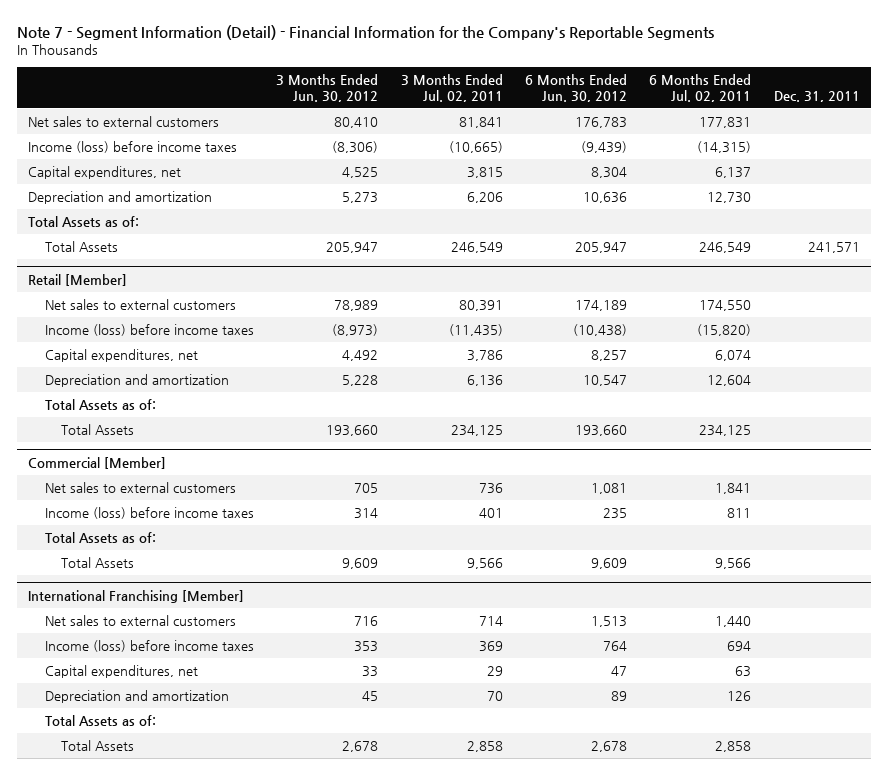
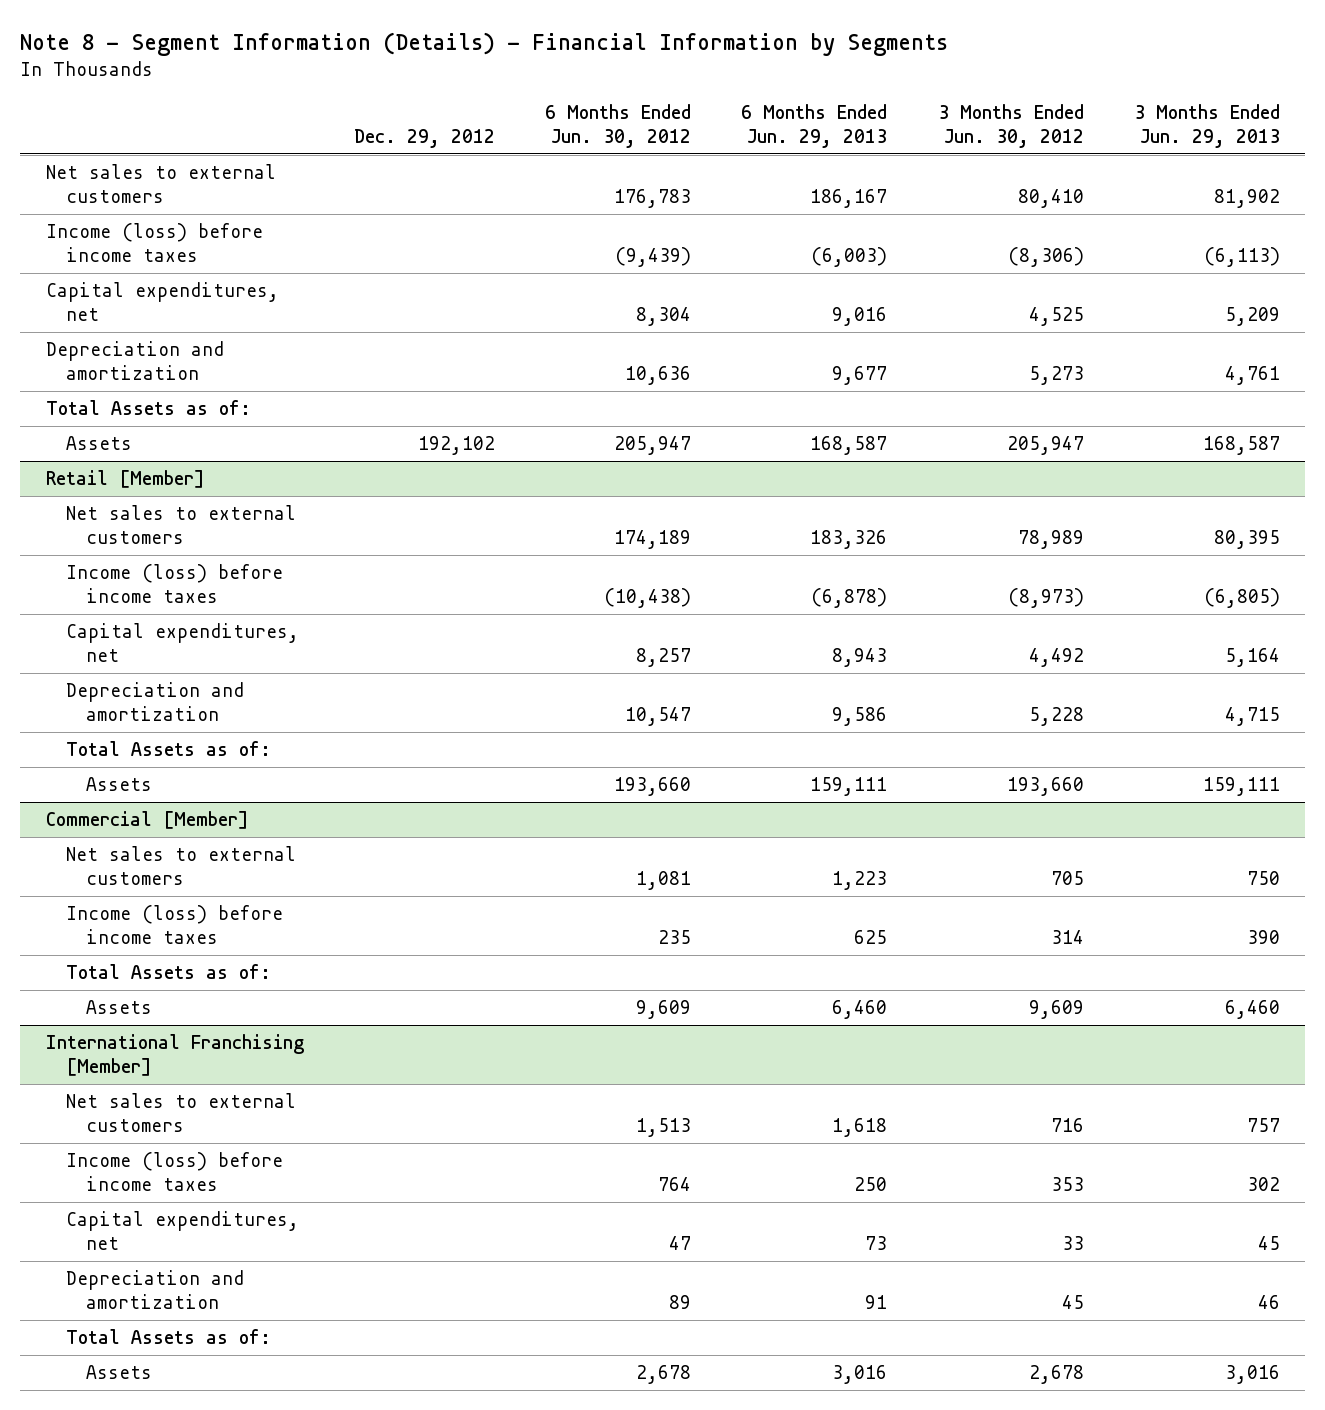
- Note 7 - Segment Information (Detail) - Financial Information for the Company's Reportable Segments
+ Note 8 - Segment Information (Details) - Financial Information by Segments
- | 3 Months Ended Jun. 30, 2012 | 3 Months Ended Jul. 02, 2011 | 6 Months Ended Jun. 30, 2012 | 6 Months Ended Jul. 02, 2011 | Dec. 31, 2011
+ | Dec. 29, 2012 | 6 Months Ended Jun. 30, 2012 | 6 Months Ended Jun. 29, 2013 | 3 Months Ended Jun. 30, 2012 | 3 Months Ended Jun. 29, 2013
- Total Assets | 205,947 | 246,549 | 205,947 | 246,549 | 241,571
+ Assets | 192,102 | 205,947 | 168,587 | 205,947 | 168,587
@ Retail [Member]
- Total Assets | 193,660 | 234,125 | 193,660 | 234,125 |
+ Assets | | 193,660 | 159,111 | 193,660 | 159,111
@ Commercial [Member]
- Total Assets | 9,609 | 9,566 | 9,609 | 9,566 |
+ Assets | | 9,609 | 6,460 | 9,609 | 6,460
@ International Franchising [Member]
- Total Assets | 2,678 | 2,858 | 2,678 | 2,858 |
+ Assets | | 2,678 | 3,016 | 2,678 | 3,016

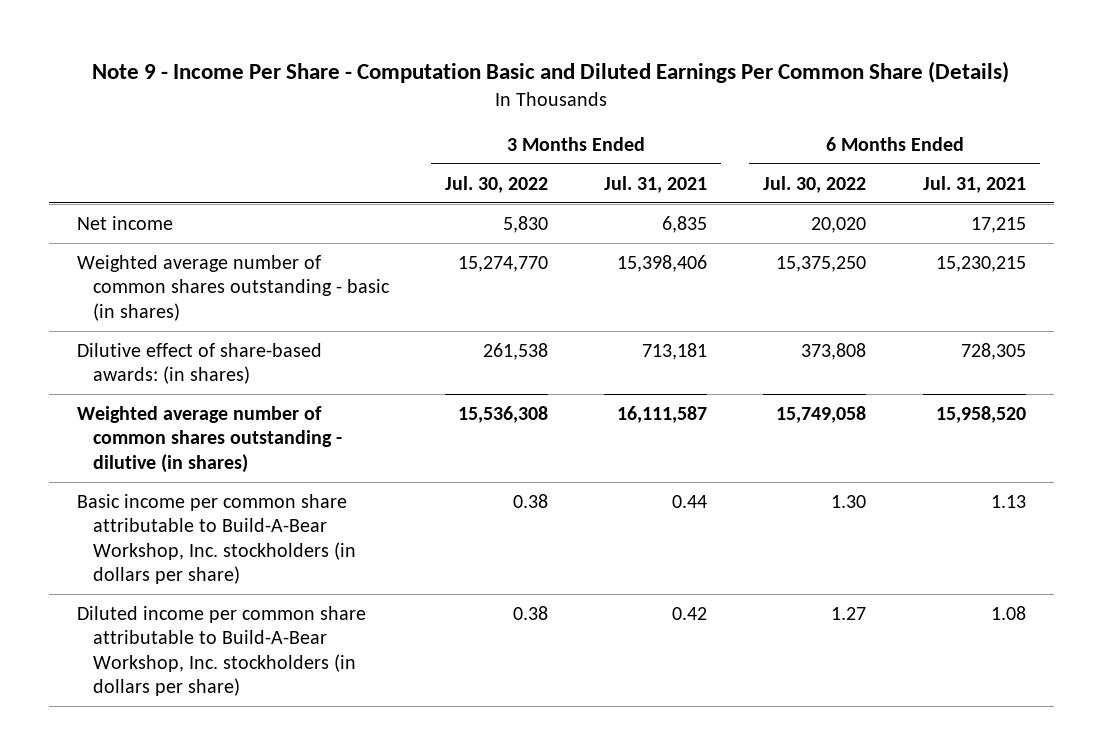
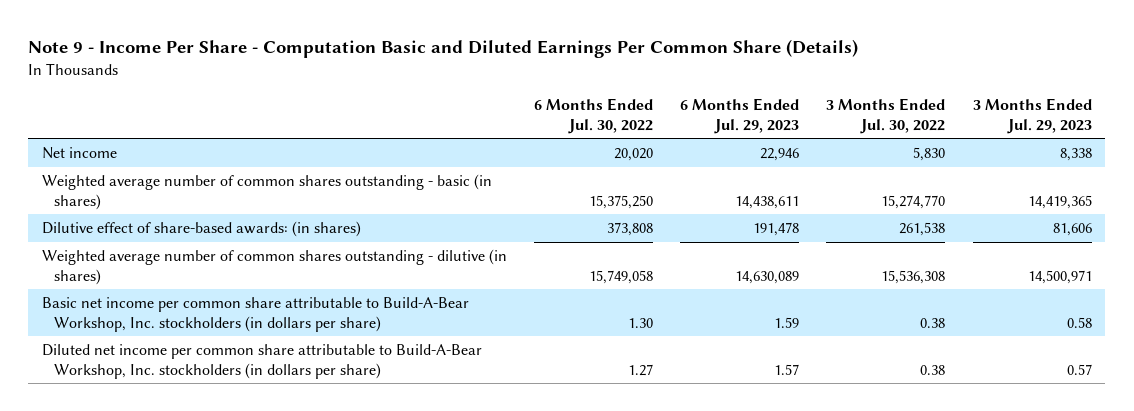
- | 3 Months Ended Jul. 30, 2022 | 3 Months Ended Jul. 31, 2021 | 6 Months Ended Jul. 30, 2022 | 6 Months Ended Jul. 31, 2021
+ | 6 Months Ended Jul. 30, 2022 | 6 Months Ended Jul. 29, 2023 | 3 Months Ended Jul. 30, 2022 | 3 Months Ended Jul. 29, 2023
- Basic income per common share attributable to Build-A-Bear Workshop, Inc. stockholders (in dollars per share) | 0.38 | 0.44 | 1.30 | 1.13
- Diluted income per common share attributable to Build-A-Bear Workshop, Inc. stockholders (in dollars per share) | 0.38 | 0.42 | 1.27 | 1.08
+ Basic net income per common share attributable to Build-A-Bear Workshop, Inc. stockholders (in dollars per share) | 1.30 | 1.59 | 0.38 | 0.58
+ Diluted net income per common share attributable to Build-A-Bear Workshop, Inc. stockholders (in dollars per share) | 1.27 | 1.57 | 0.38 | 0.57

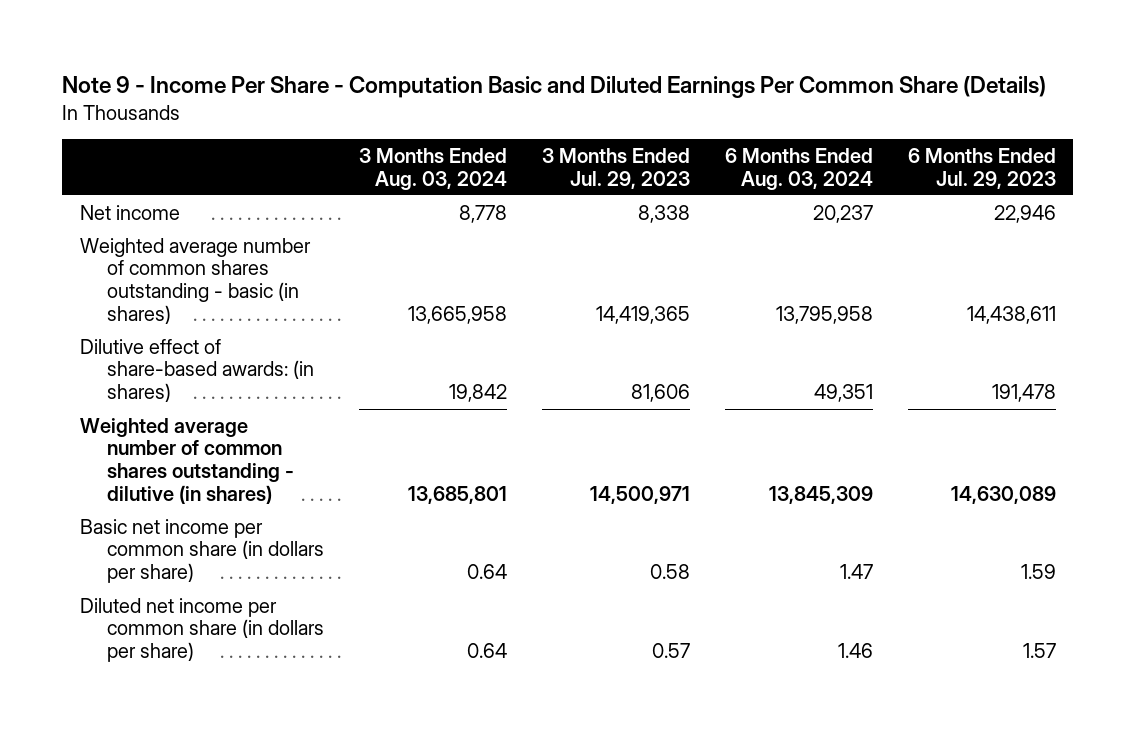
- | 6 Months Ended Jul. 30, 2022 | 6 Months Ended Jul. 29, 2023 | 3 Months Ended Jul. 30, 2022 | 3 Months Ended Jul. 29, 2023
+ | 3 Months Ended Aug. 03, 2024 | 3 Months Ended Jul. 29, 2023 | 6 Months Ended Aug. 03, 2024 | 6 Months Ended Jul. 29, 2023
- Basic net income per common share attributable to Build-A-Bear Workshop, Inc. stockholders (in dollars per share) | 1.30 | 1.59 | 0.38 | 0.58
- Diluted net income per common share attributable to Build-A-Bear Workshop, Inc. stockholders (in dollars per share) | 1.27 | 1.57 | 0.38 | 0.57
+ Basic net income per common share (in dollars per share) | 0.64 | 0.58 | 1.47 | 1.59
+ Diluted net income per common share (in dollars per share) | 0.64 | 0.57 | 1.46 | 1.57

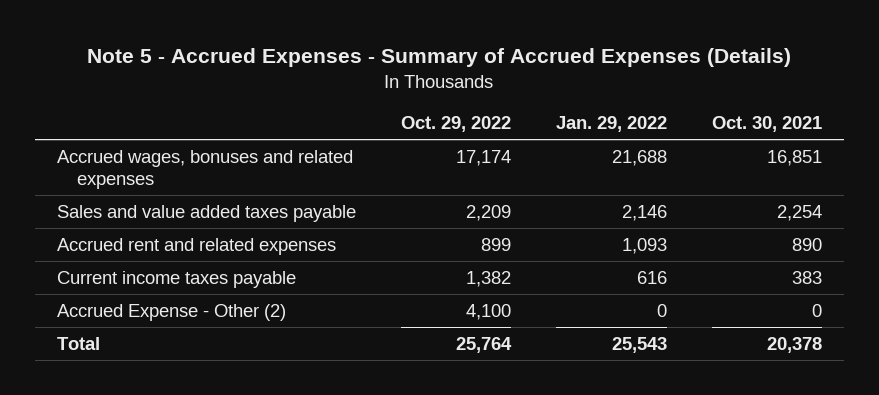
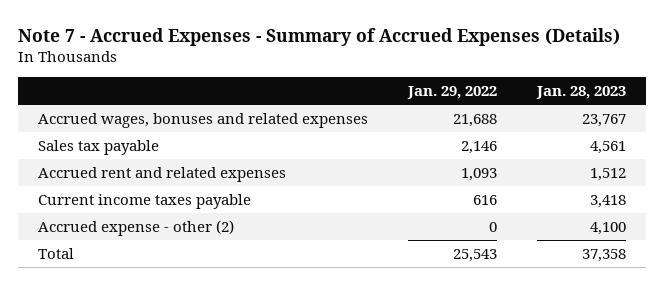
- Note 5 - Accrued Expenses - Summary of Accrued Expenses (Details)
+ Note 7 - Accrued Expenses - Summary of Accrued Expenses (Details)
- | Oct. 29, 2022 | Jan. 29, 2022 | Oct. 30, 2021
+ | Jan. 29, 2022 | Jan. 28, 2023
- Sales and value added taxes payable | 2,209 | 2,146 | 2,254
+ Sales tax payable | 2,146 | 4,561
- Accrued Expense - Other (2) | 4,100 | 0 | 0
+ Accrued expense - other (2) | 0 | 4,100

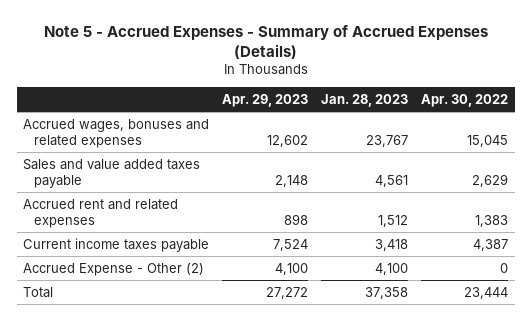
- Note 7 - Accrued Expenses - Summary of Accrued Expenses (Details)
+ Note 5 - Accrued Expenses - Summary of Accrued Expenses (Details)
- | Jan. 29, 2022 | Jan. 28, 2023
+ | Apr. 29, 2023 | Jan. 28, 2023 | Apr. 30, 2022
- Sales tax payable | 2,146 | 4,561
+ Sales and value added taxes payable | 2,148 | 4,561 | 2,629
- Accrued expense - other (2) | 0 | 4,100
+ Accrued Expense - Other (2) | 4,100 | 4,100 | 0

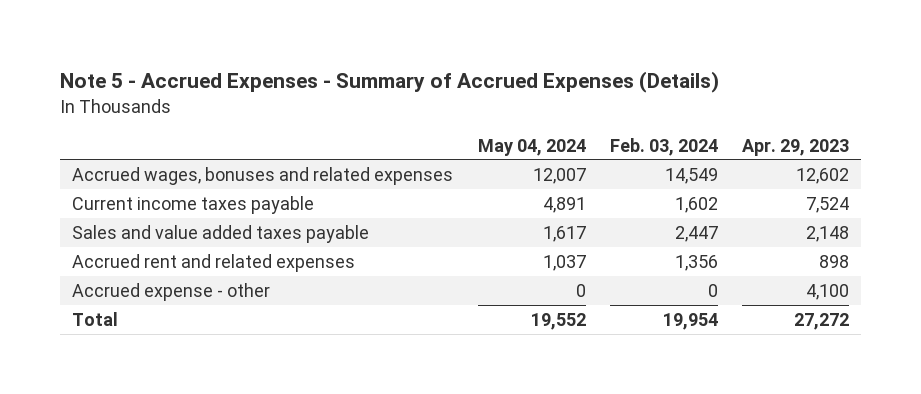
- | Apr. 29, 2023 | Jan. 28, 2023 | Apr. 30, 2022
+ | May 04, 2024 | Feb. 03, 2024 | Apr. 29, 2023
moved up: Current income taxes payable | 4,891 | 1,602 | 7,524
- Accrued Expense - Other (2) | 4,100 | 4,100 | 0
+ Accrued expense - other | 0 | 0 | 4,100

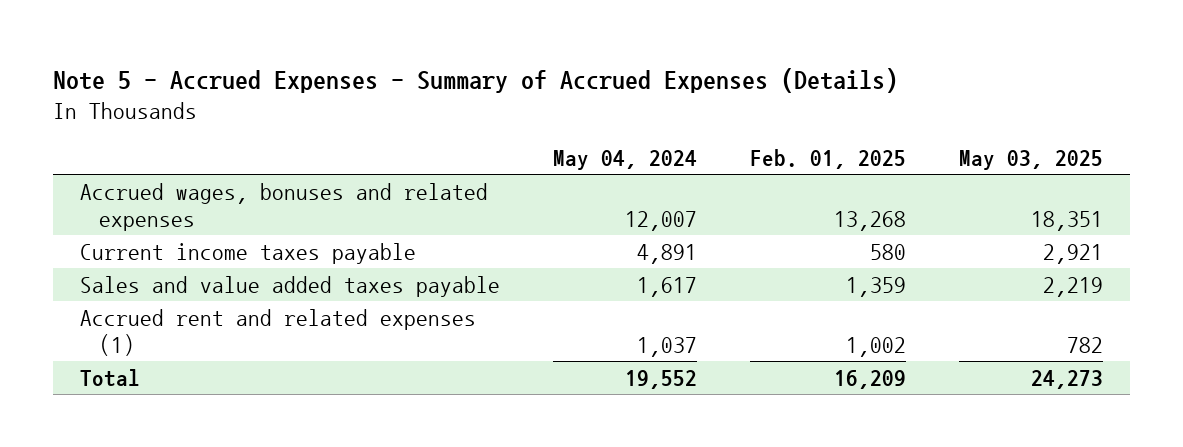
- | May 04, 2024 | Feb. 03, 2024 | Apr. 29, 2023
+ | May 04, 2024 | Feb. 01, 2025 | May 03, 2025
- Accrued rent and related expenses | 1,037 | 1,356 | 898
- Accrued expense - other | 0 | 0 | 4,100
+ Accrued rent and related expenses (1) | 1,037 | 1,002 | 782

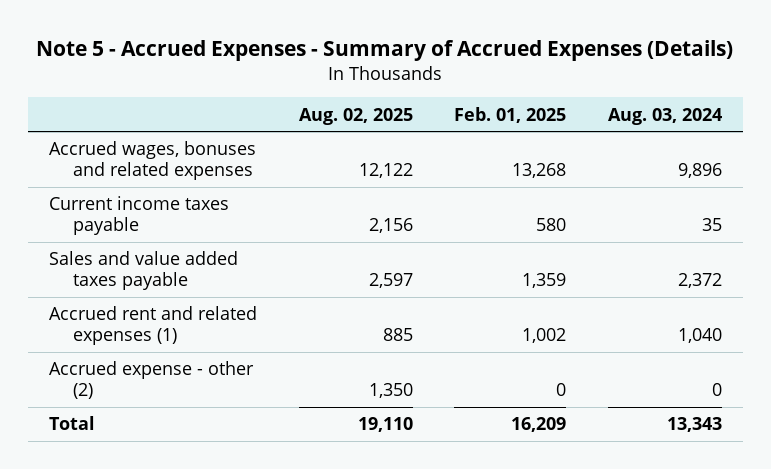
- | May 04, 2024 | Feb. 01, 2025 | May 03, 2025
+ | Aug. 02, 2025 | Feb. 01, 2025 | Aug. 03, 2024
+ Accrued expense - other (2) | 1,350 | 0 | 0

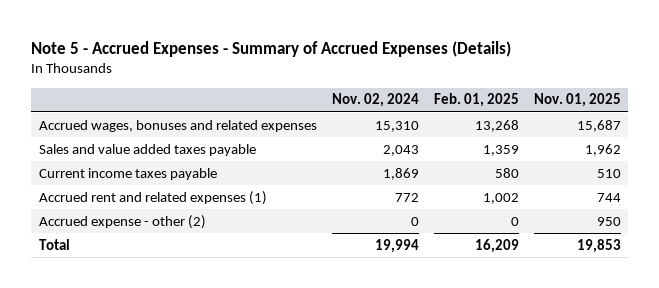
- | Aug. 02, 2025 | Feb. 01, 2025 | Aug. 03, 2024
+ | Nov. 02, 2024 | Feb. 01, 2025 | Nov. 01, 2025
moved down: Current income taxes payable | 1,869 | 580 | 510

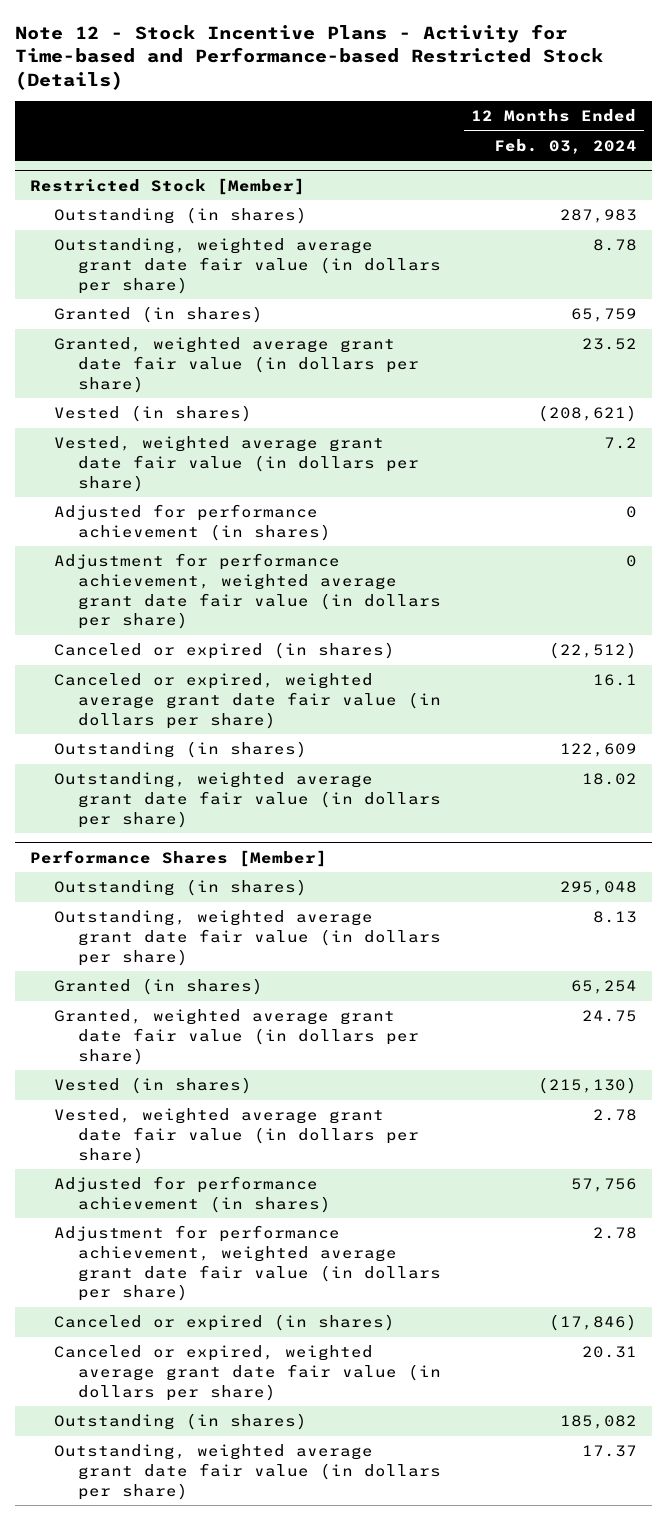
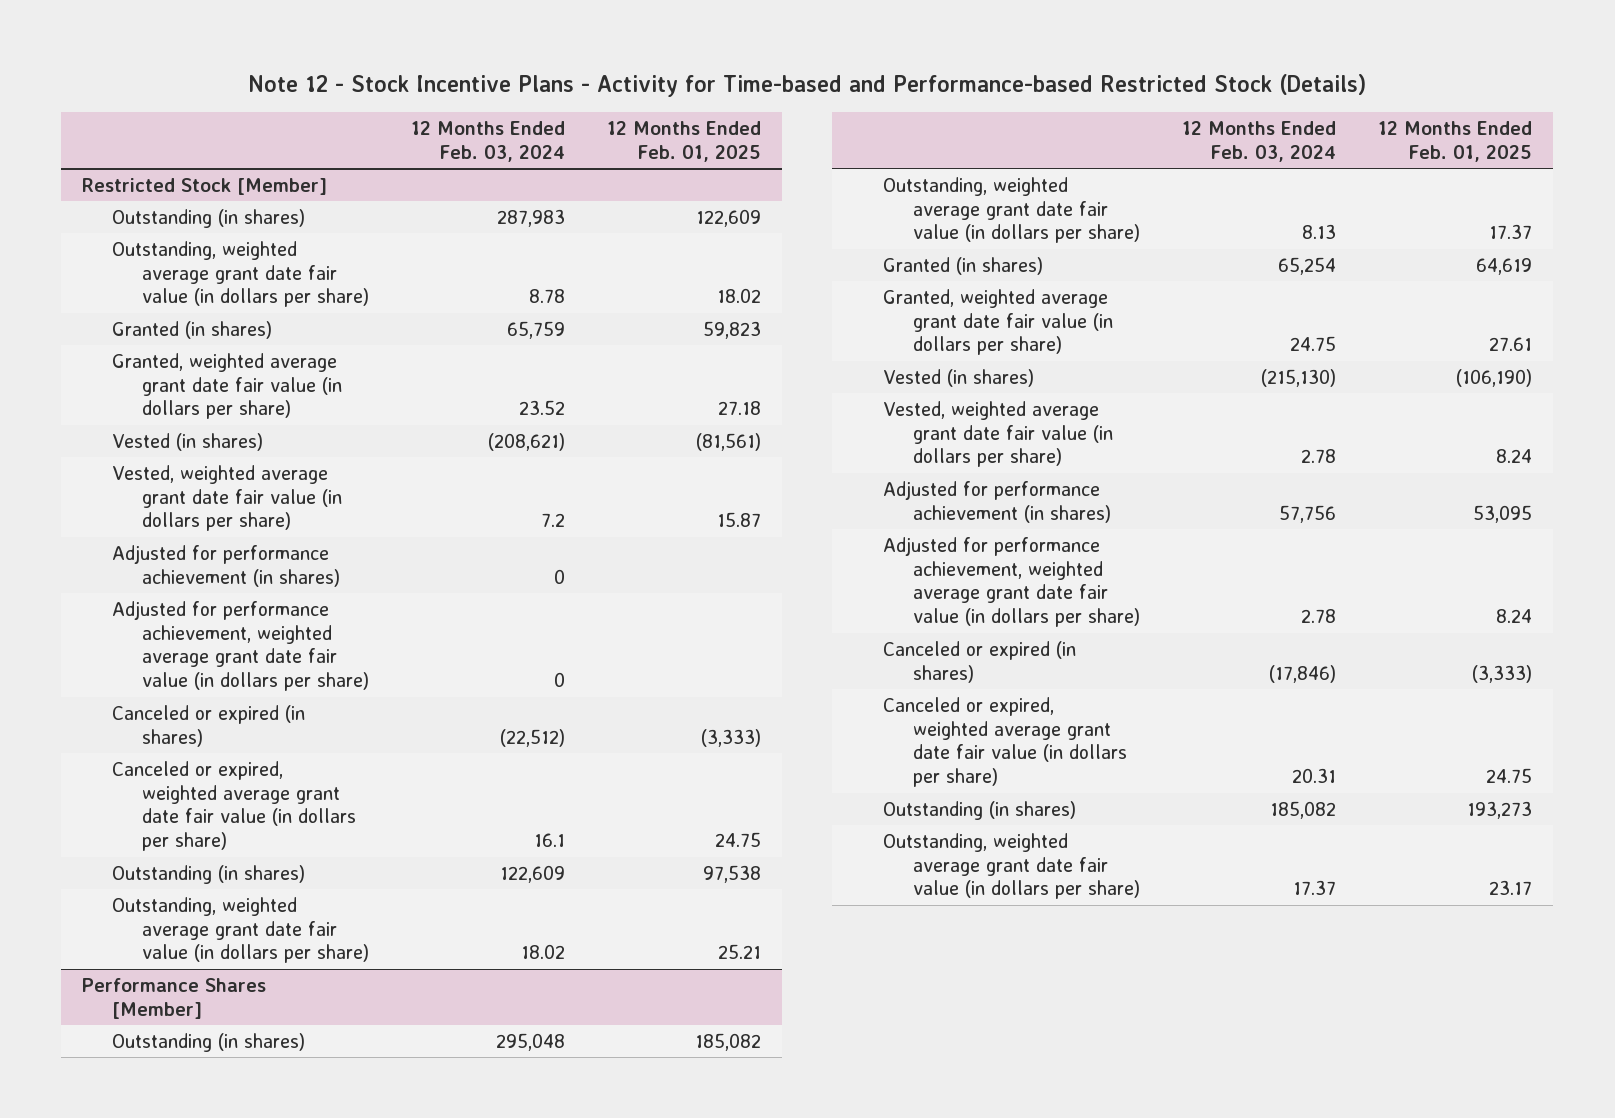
- | 12 Months Ended Feb. 03, 2024
+ | 12 Months Ended Feb. 03, 2024 | 12 Months Ended Feb. 01, 2025
@ Restricted Stock [Member]
- Adjustment for performance achievement, weighted average grant date fair value (in dollars per share) | 0
+ Adjusted for performance achievement, weighted average grant date fair value (in dollars per share) | 0 |
@ Performance Shares [Member]
- Adjustment for performance achievement, weighted average grant date fair value (in dollars per share) | 2.78
+ Adjusted for performance achievement, weighted average grant date fair value (in dollars per share) | 2.78 | 8.24

